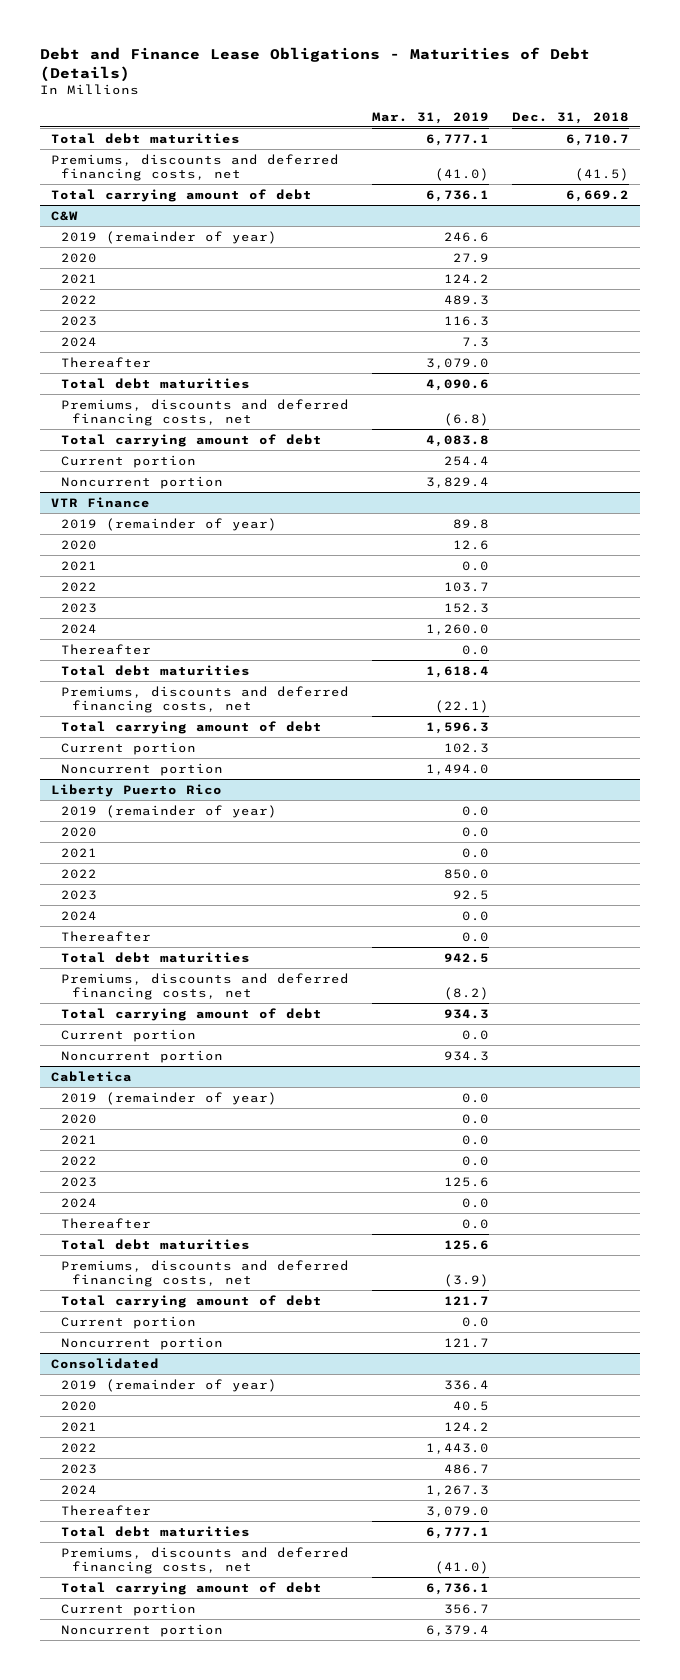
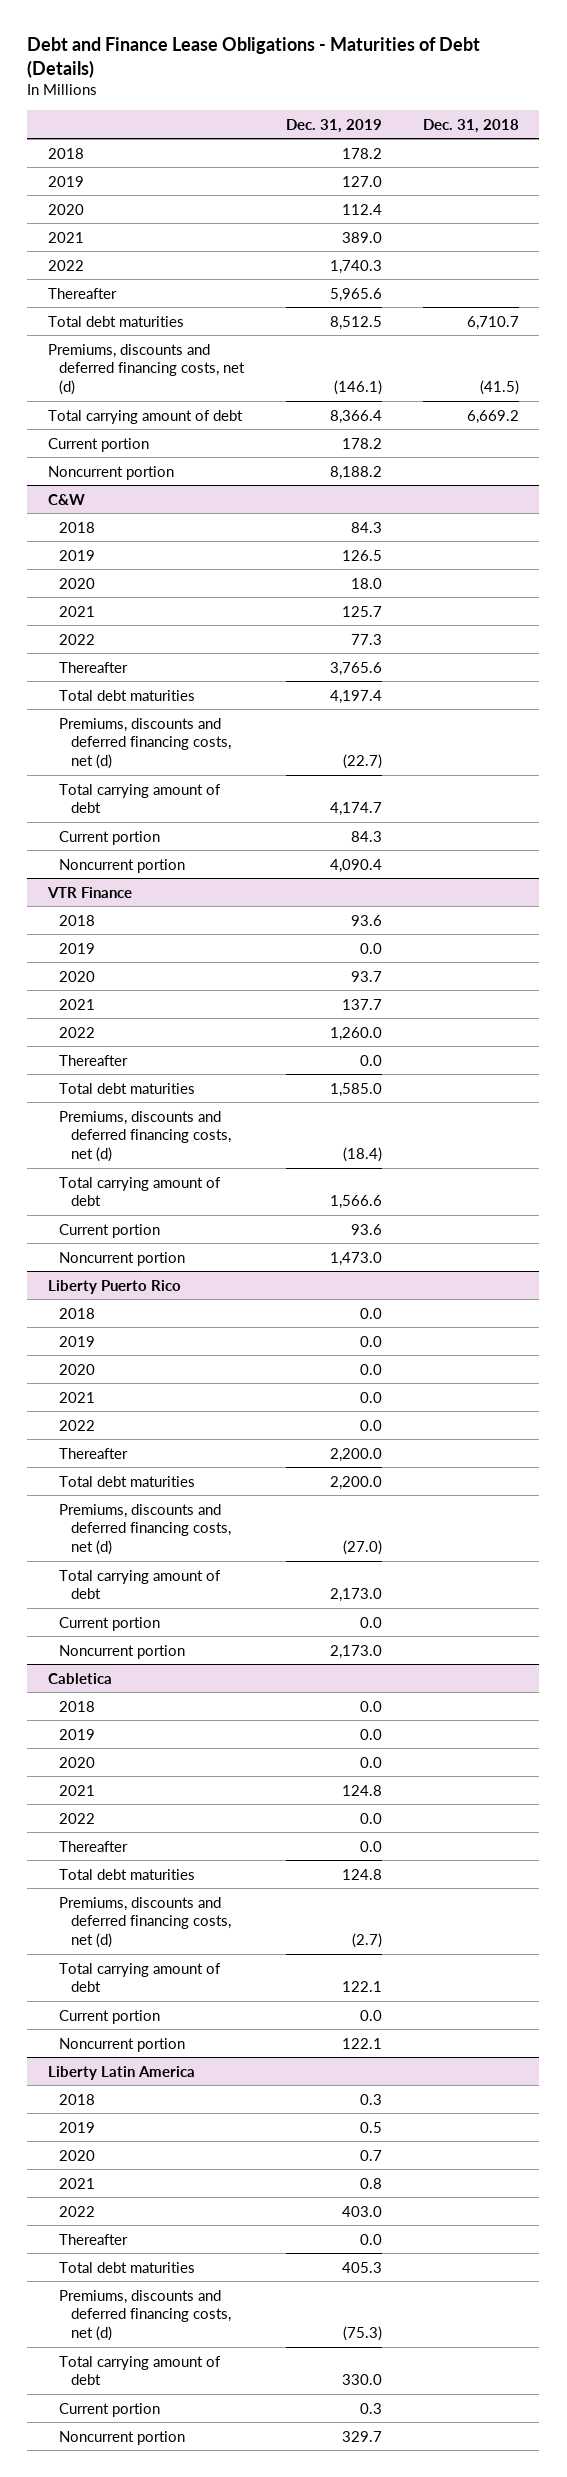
- | Mar. 31, 2019 | Dec. 31, 2018
+ | Dec. 31, 2019 | Dec. 31, 2018
+ 2018 | 178.2 |
+ 2019 | 127.0 |
+ 2020 | 112.4 |
+ 2021 | 389.0 |
+ 2022 | 1,740.3 |
+ Thereafter | 5,965.6 |
- Premiums, discounts and deferred financing costs, net | (41.0) | (41.5)
+ Premiums, discounts and deferred financing costs, net (d) | (146.1) | (41.5)
+ Current portion | 178.2 |
+ Noncurrent portion | 8,188.2 |
@ C&W
- 2019 (remainder of year) | 246.6 |
+ 2018 | 84.3 |
+ 2019 | 126.5 |
- 2023 | 116.3 |
- 2024 | 7.3 |
- Premiums, discounts and deferred financing costs, net | (6.8) |
+ Premiums, discounts and deferred financing costs, net (d) | (22.7) |
@ VTR Finance
- 2019 (remainder of year) | 89.8 |
+ 2018 | 93.6 |
+ 2019 | 0.0 |
- 2023 | 152.3 |
- 2024 | 1,260.0 |
- Premiums, discounts and deferred financing costs, net | (22.1) |
+ Premiums, discounts and deferred financing costs, net (d) | (18.4) |
@ Liberty Puerto Rico
- 2019 (remainder of year) | 0.0 |
+ 2018 | 0.0 |
+ 2019 | 0.0 |
- 2023 | 92.5 |
- 2024 | 0.0 |
- Premiums, discounts and deferred financing costs, net | (8.2) |
+ Premiums, discounts and deferred financing costs, net (d) | (27.0) |
@ Cabletica
- 2019 (remainder of year) | 0.0 |
+ 2018 | 0.0 |
+ 2019 | 0.0 |
- 2023 | 125.6 |
- 2024 | 0.0 |
- Premiums, discounts and deferred financing costs, net | (3.9) |
+ Premiums, discounts and deferred financing costs, net (d) | (2.7) |
- Consolidated
- 2019 (remainder of year) | 336.4 |
- 2020 | 40.5 |
- 2021 | 124.2 |
- 2022 | 1,443.0 |
- 2023 | 486.7 |
- 2024 | 1,267.3 |
- Thereafter | 3,079.0 |
- Total debt maturities | 6,777.1 |
- Premiums, discounts and deferred financing costs, net | (41.0) |
- Total carrying amount of debt | 6,736.1 |
- Current portion | 356.7 |
- Noncurrent portion | 6,379.4 |
+ Liberty Latin America
+ 2018 | 0.3 |
+ 2019 | 0.5 |
+ 2020 | 0.7 |
+ 2021 | 0.8 |
+ 2022 | 403.0 |
+ Thereafter | 0.0 |
+ Total debt maturities | 405.3 |
+ Premiums, discounts and deferred financing costs, net (d) | (75.3) |
+ Total carrying amount of debt | 330.0 |
+ Current portion | 0.3 |
+ Noncurrent portion | 329.7 |

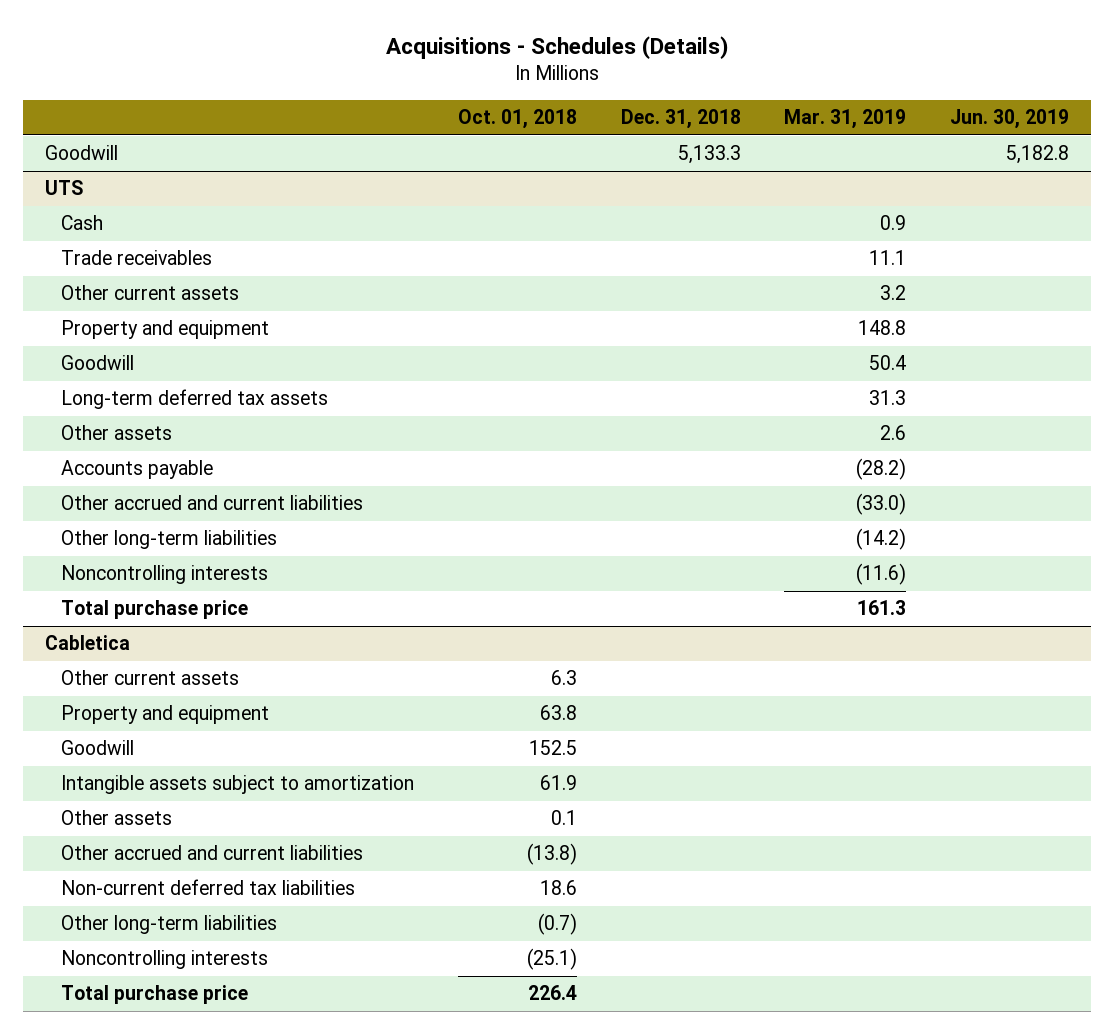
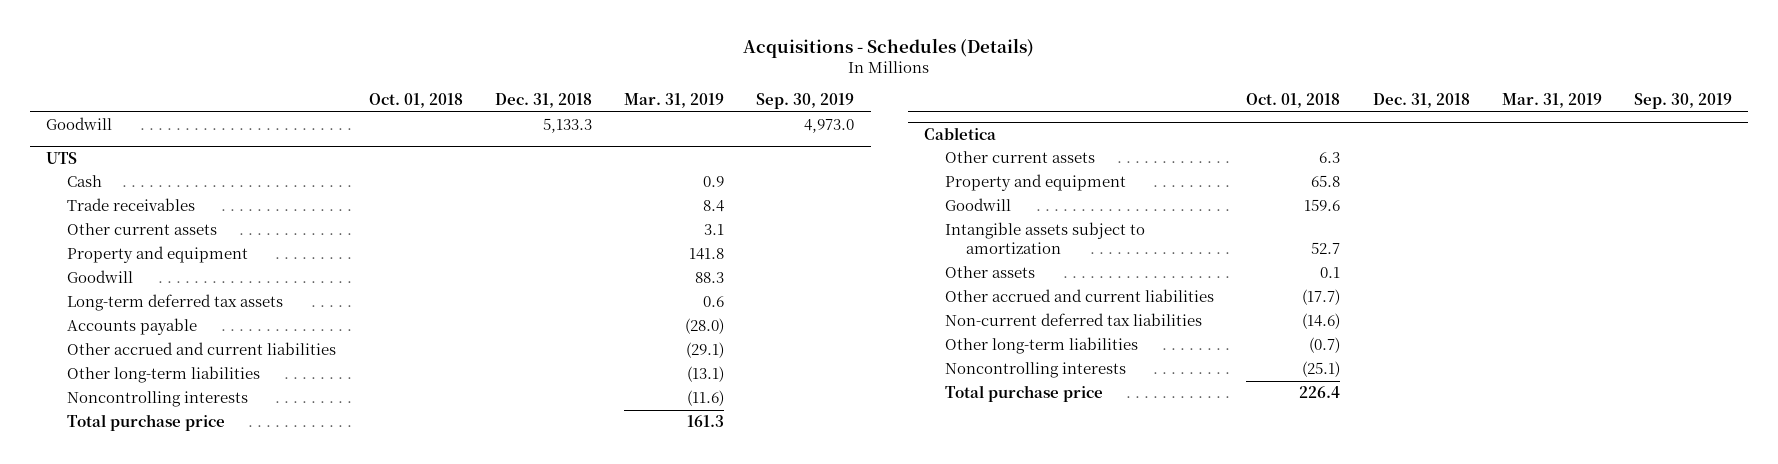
- | Oct. 01, 2018 | Dec. 31, 2018 | Mar. 31, 2019 | Jun. 30, 2019
+ | Oct. 01, 2018 | Dec. 31, 2018 | Mar. 31, 2019 | Sep. 30, 2019
@ UTS
- Trade receivables | | | 11.1 |
- Other current assets | | | 3.2 |
- Property and equipment | | | 148.8 |
- Goodwill | | | 50.4 |
- Long-term deferred tax assets | | | 31.3 |
- Other assets | | | 2.6 |
- Accounts payable | | | (28.2) |
- Other accrued and current liabilities | | | (33.0) |
- Other long-term liabilities | | | (14.2) |
+ Trade receivables | | | 8.4 |
+ Other current assets | | | 3.1 |
+ Property and equipment | | | 141.8 |
+ Goodwill | | | 88.3 |
+ Long-term deferred tax assets | | | 0.6 |
+ Accounts payable | | | (28.0) |
+ Other accrued and current liabilities | | | (29.1) |
+ Other long-term liabilities | | | (13.1) |
@ Cabletica
- Property and equipment | 63.8 | | |
- Goodwill | 152.5 | | |
- Intangible assets subject to amortization | 61.9 | | |
+ Property and equipment | 65.8 | | |
+ Goodwill | 159.6 | | |
+ Intangible assets subject to amortization | 52.7 | | |
- Other accrued and current liabilities | (13.8) | | |
- Non-current deferred tax liabilities | 18.6 | | |
+ Other accrued and current liabilities | (17.7) | | |
+ Non-current deferred tax liabilities | (14.6) | | |

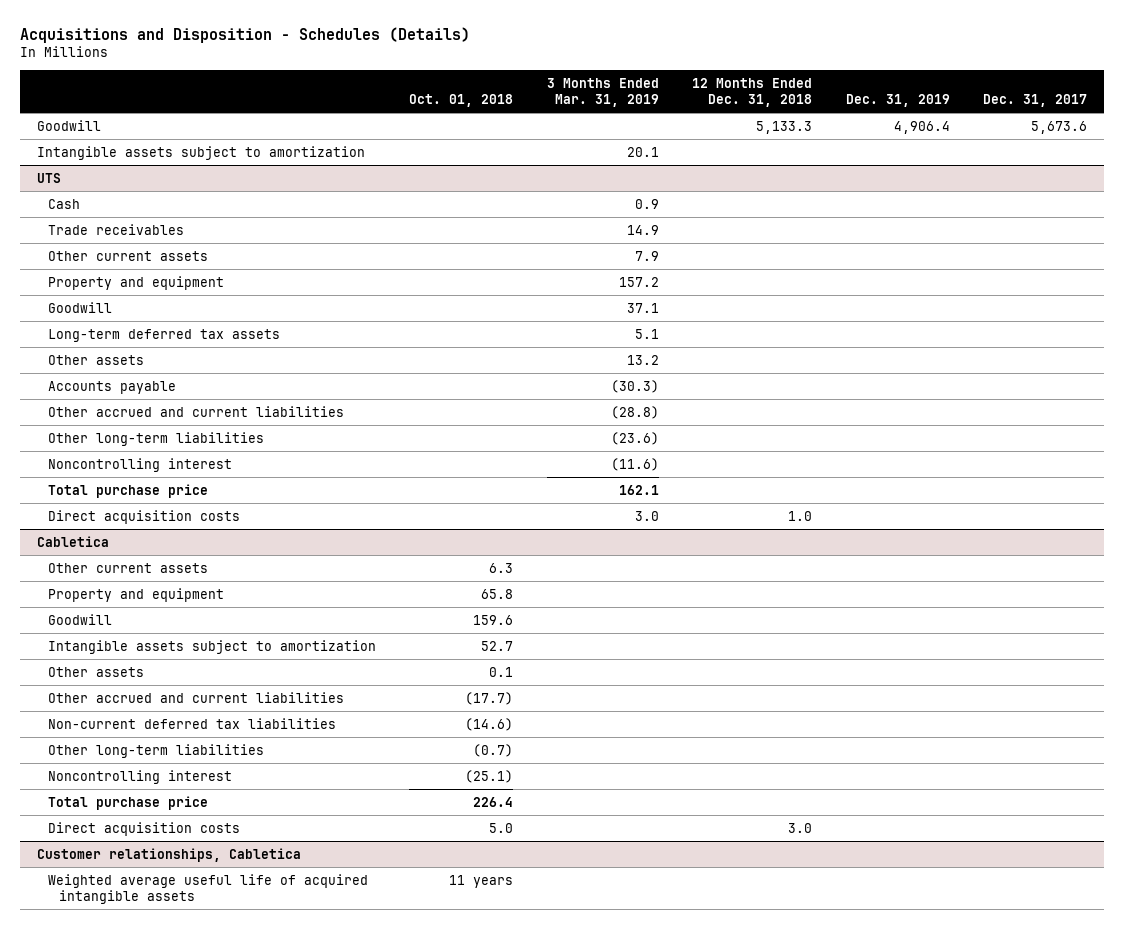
- Acquisitions - Schedules (Details)
+ Acquisitions and Disposition - Schedules (Details)
- | Oct. 01, 2018 | Dec. 31, 2018 | Mar. 31, 2019 | Sep. 30, 2019
+ | Oct. 01, 2018 | 3 Months Ended Mar. 31, 2019 | 12 Months Ended Dec. 31, 2018 | Dec. 31, 2019 | Dec. 31, 2017
+ Intangible assets subject to amortization | | 20.1 | | |
@ UTS
+ Other assets | | 13.2 | | |
- Noncontrolling interests | | | (11.6) |
+ Noncontrolling interest | | (11.6) | | |
+ Direct acquisition costs | | 3.0 | 1.0 | |
@ Cabletica
- Noncontrolling interests | (25.1) | | |
+ Noncontrolling interest | (25.1) | | | |
+ Direct acquisition costs | 5.0 | | 3.0 | |
+ Customer relationships, Cabletica
+ Weighted average useful life of acquired intangible assets | 11 years | | | |

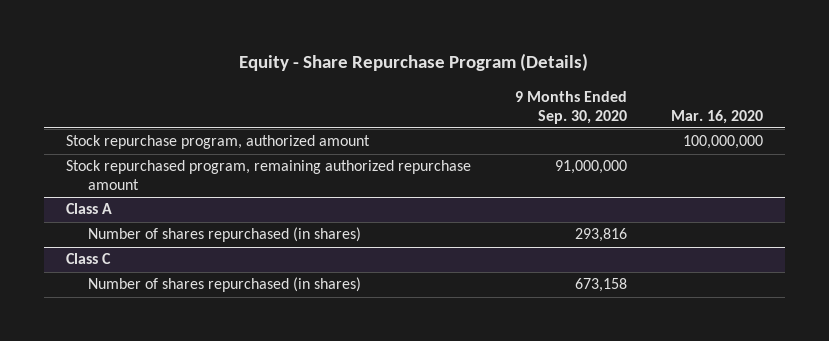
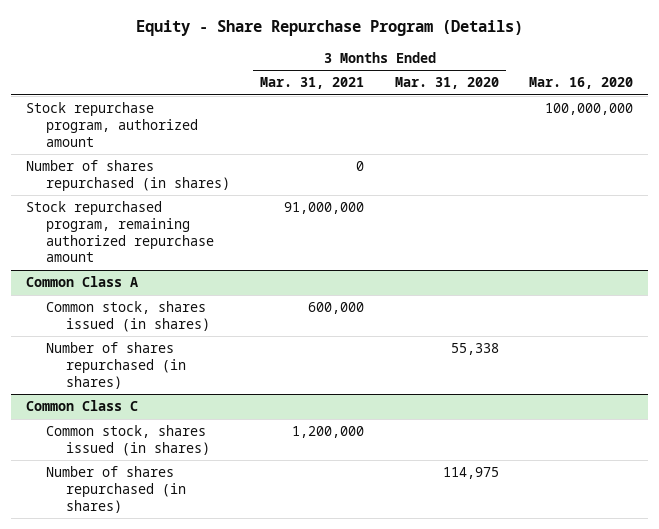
- | 9 Months Ended Sep. 30, 2020 | Mar. 16, 2020
+ | 3 Months Ended Mar. 31, 2021 | 3 Months Ended Mar. 31, 2020 | Mar. 16, 2020
+ Number of shares repurchased (in shares) | 0 | |
- Class A
+ Common Class A
+ Common stock, shares issued (in shares) | 600,000 | |
- Class C
+ Common Class C
+ Common stock, shares issued (in shares) | 1,200,000 | |

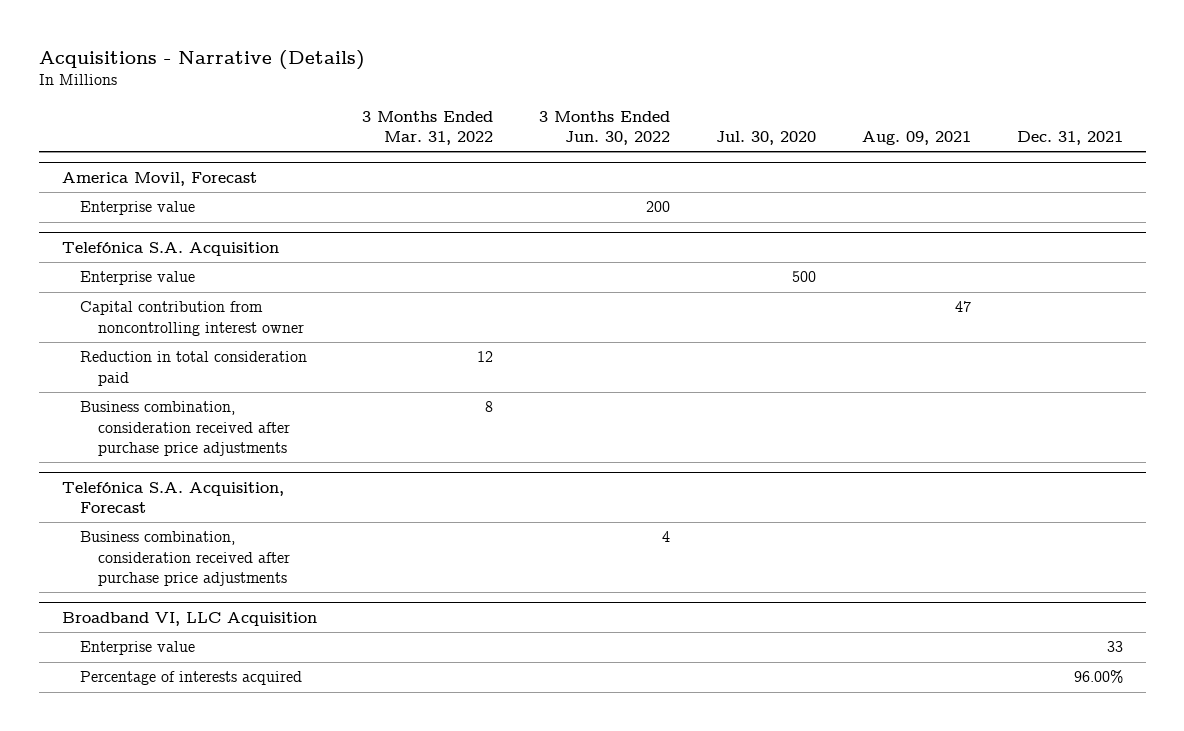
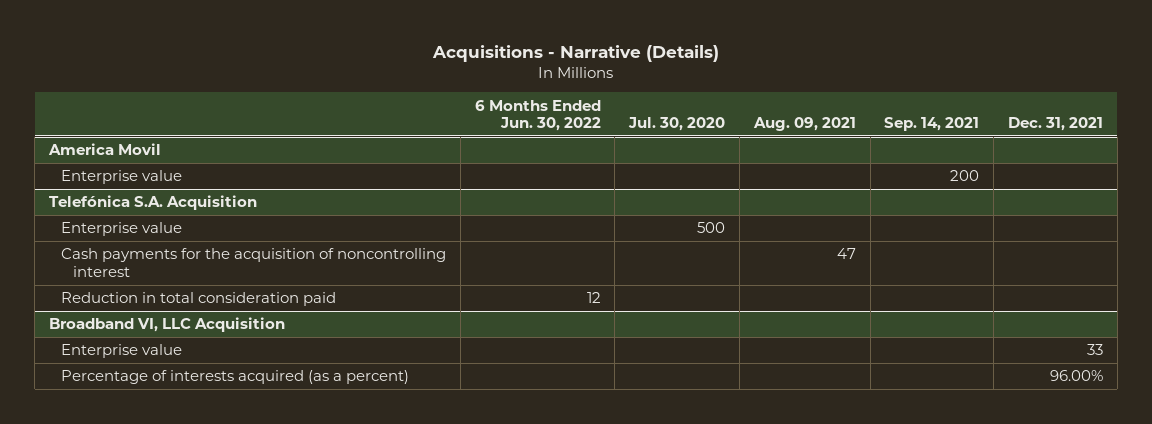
- | 3 Months Ended Mar. 31, 2022 | 3 Months Ended Jun. 30, 2022 | Jul. 30, 2020 | Aug. 09, 2021 | Dec. 31, 2021
+ | 6 Months Ended Jun. 30, 2022 | Jul. 30, 2020 | Aug. 09, 2021 | Sep. 14, 2021 | Dec. 31, 2021
- America Movil, Forecast
+ America Movil
@ Telefónica S.A. Acquisition
- Capital contribution from noncontrolling interest owner | | | | 47 |
+ Cash payments for the acquisition of noncontrolling interest | | | 47 | |
- Business combination, consideration received after purchase price adjustments | 8 | | | |
- Telefónica S.A. Acquisition, Forecast
- Business combination, consideration received after purchase price adjustments | | 4 | | |
@ Broadband VI, LLC Acquisition
- Percentage of interests acquired | | | | | 96.00%
+ Percentage of interests acquired (as a percent) | | | | | 96.00%

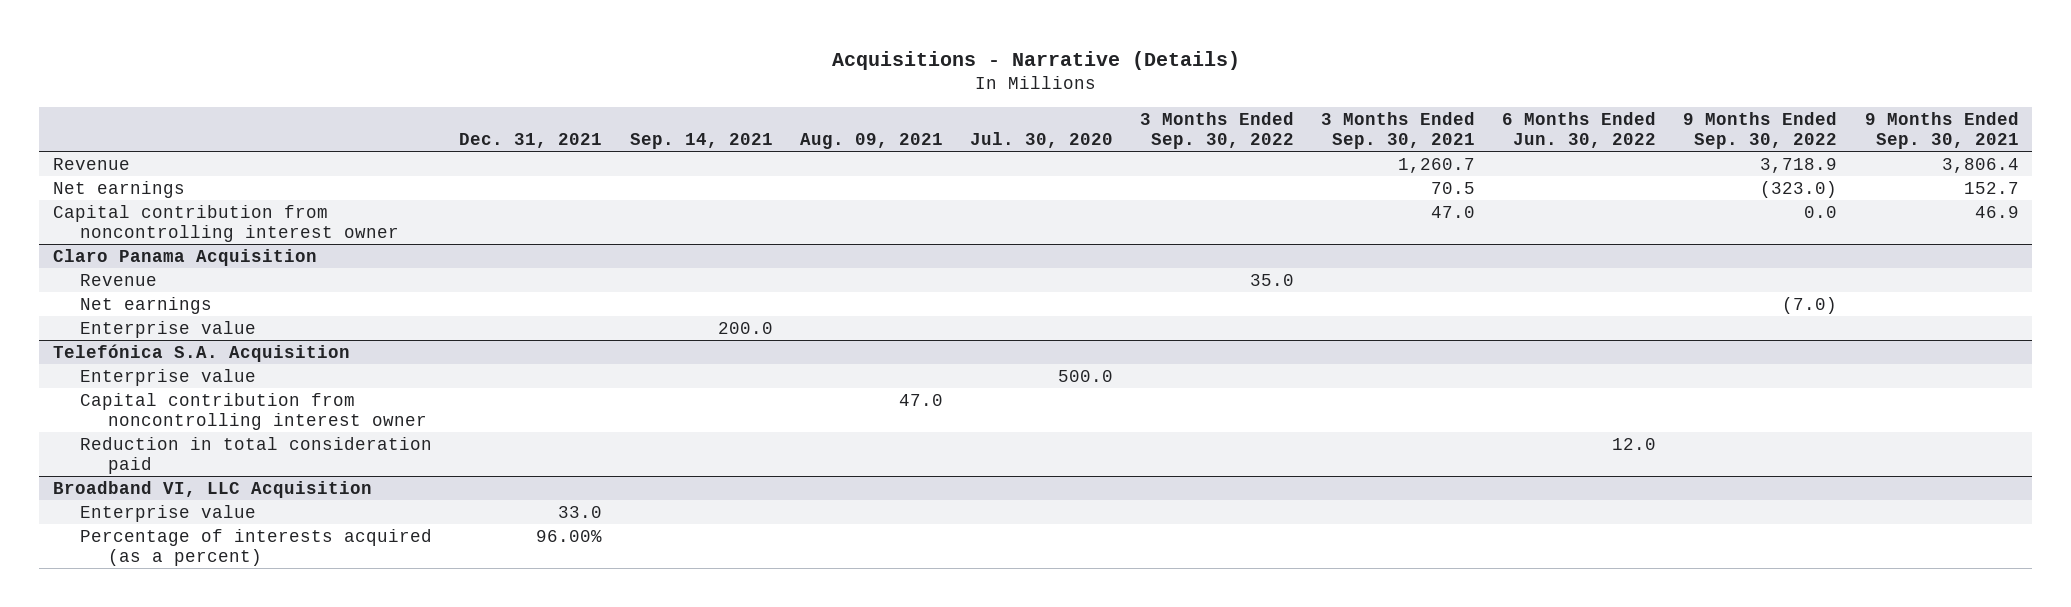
- | 6 Months Ended Jun. 30, 2022 | Jul. 30, 2020 | Aug. 09, 2021 | Sep. 14, 2021 | Dec. 31, 2021
+ | Dec. 31, 2021 | Sep. 14, 2021 | Aug. 09, 2021 | Jul. 30, 2020 | 3 Months Ended Sep. 30, 2022 | 3 Months Ended Sep. 30, 2021 | 6 Months Ended Jun. 30, 2022 | 9 Months Ended Sep. 30, 2022 | 9 Months Ended Sep. 30, 2021
- America Movil
- Enterprise value | | | | 200 |
+ Revenue | | | | | | 1,260.7 | | 3,718.9 | 3,806.4
+ Net earnings | | | | | | 70.5 | | (323.0) | 152.7
+ Capital contribution from noncontrolling interest owner | | | | | | 47.0 | | 0.0 | 46.9
+ Claro Panama Acquisition
+ Revenue | | | | | 35.0 | | | |
+ Net earnings | | | | | | | | (7.0) |
+ Enterprise value | | 200.0 | | | | | | |
@ Telefónica S.A. Acquisition
- Enterprise value | | 500 | | |
- Cash payments for the acquisition of noncontrolling interest | | | 47 | |
- Reduction in total consideration paid | 12 | | | |
+ Enterprise value | | | | 500.0 | | | | |
+ Capital contribution from noncontrolling interest owner | | | 47.0 | | | | | |
+ Reduction in total consideration paid | | | | | | | 12.0 | |
@ Broadband VI, LLC Acquisition
- Enterprise value | | | | | 33
+ Enterprise value | 33.0 | | | | | | | |

